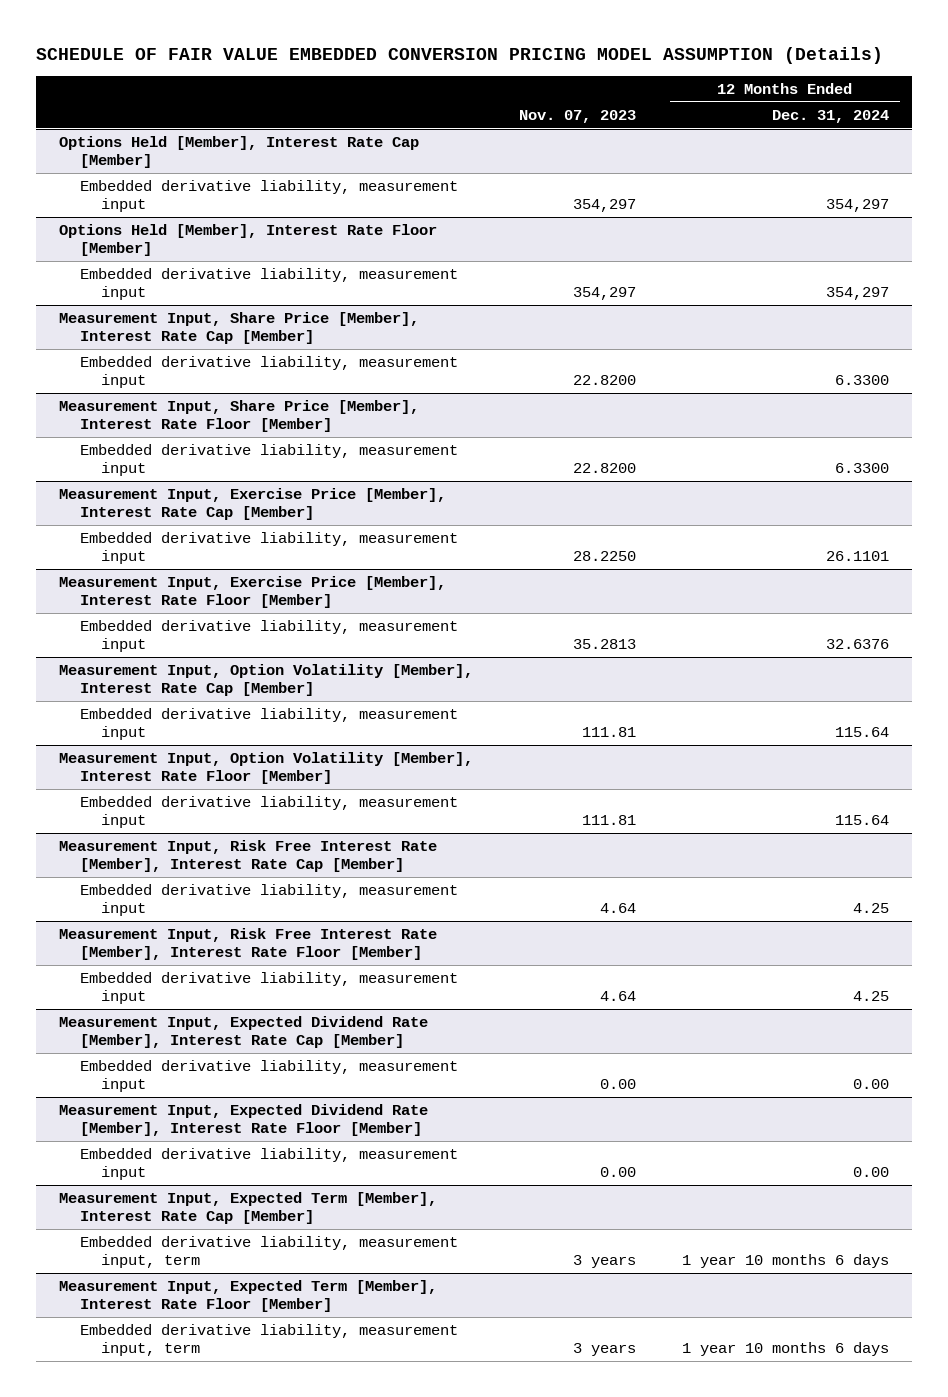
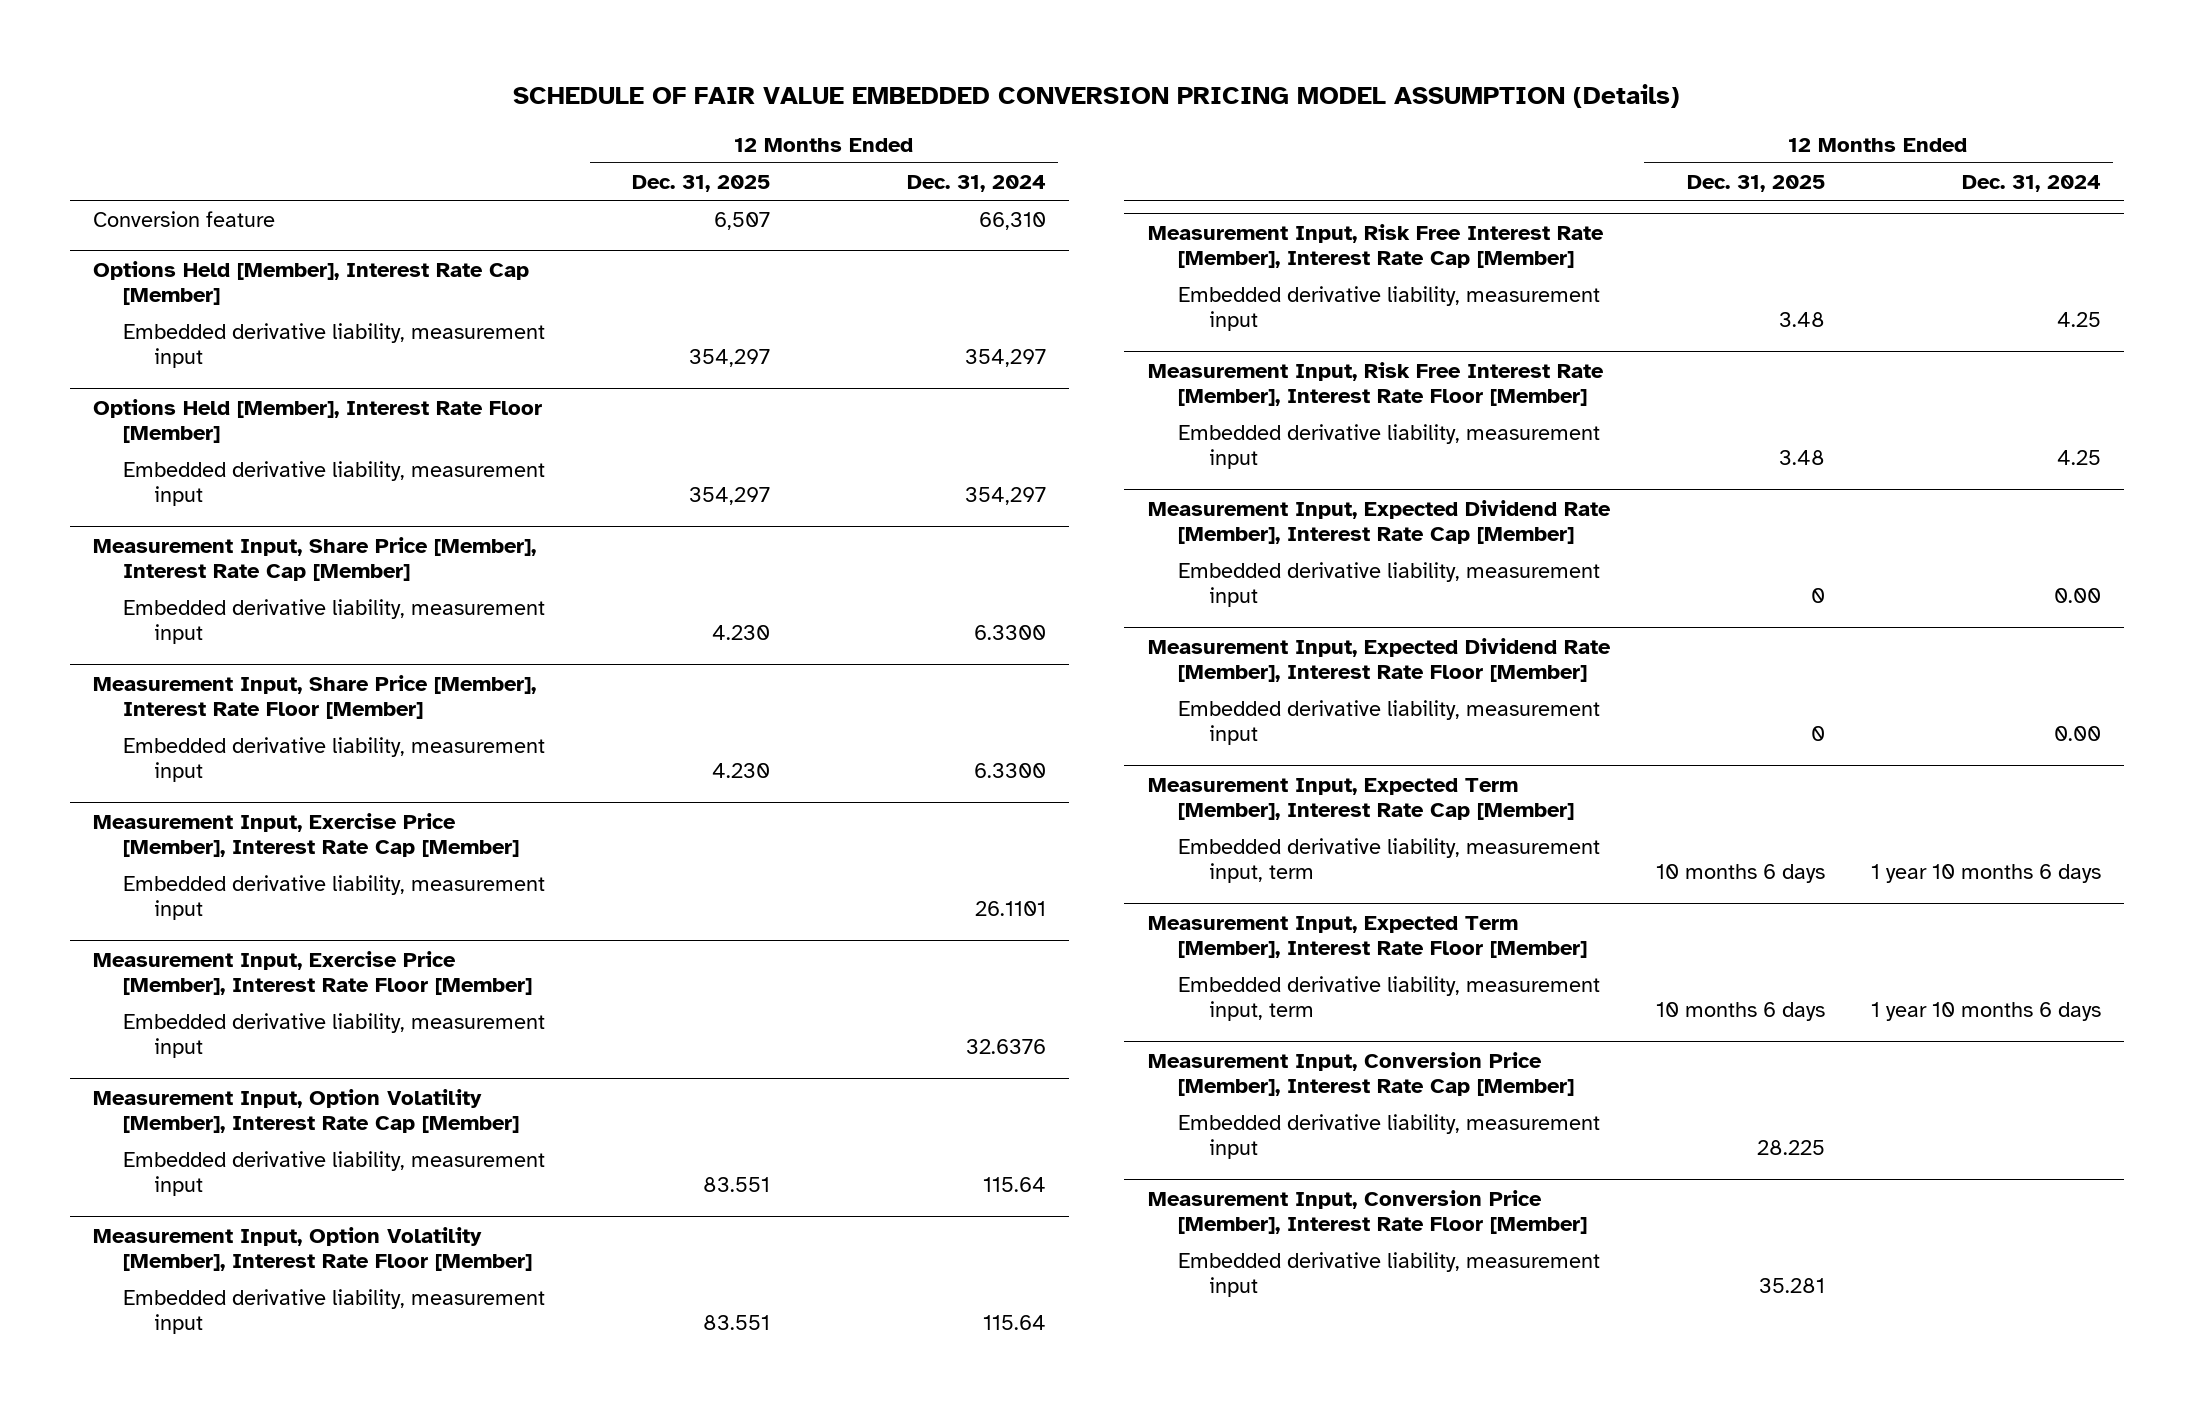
- | Nov. 07, 2023 | 12 Months Ended Dec. 31, 2024
+ | 12 Months Ended Dec. 31, 2025 | 12 Months Ended Dec. 31, 2024
+ Conversion feature | 6,507 | 66,310
+ Measurement Input, Conversion Price [Member], Interest Rate Cap [Member]
+ Embedded derivative liability, measurement input | 28.225 |
+ Measurement Input, Conversion Price [Member], Interest Rate Floor [Member]
+ Embedded derivative liability, measurement input | 35.281 |

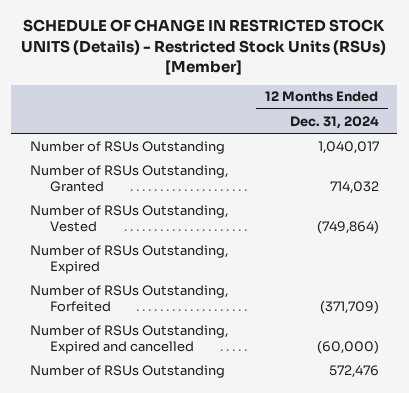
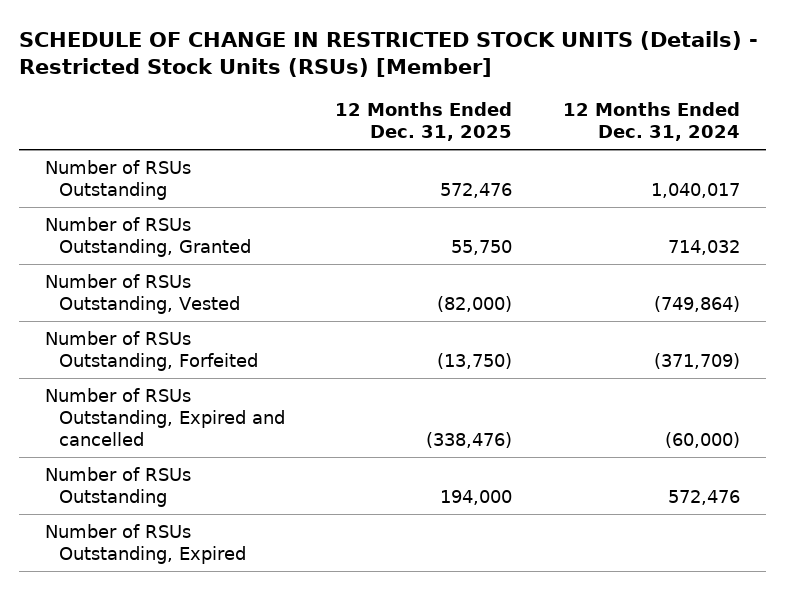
- | 12 Months Ended Dec. 31, 2024
+ | 12 Months Ended Dec. 31, 2025 | 12 Months Ended Dec. 31, 2024
moved down: Number of RSUs Outstanding, Expired

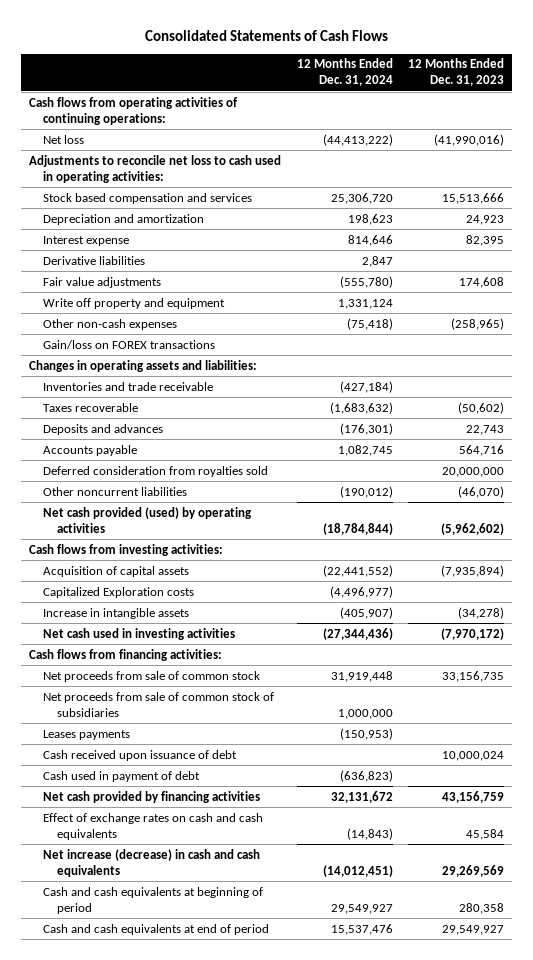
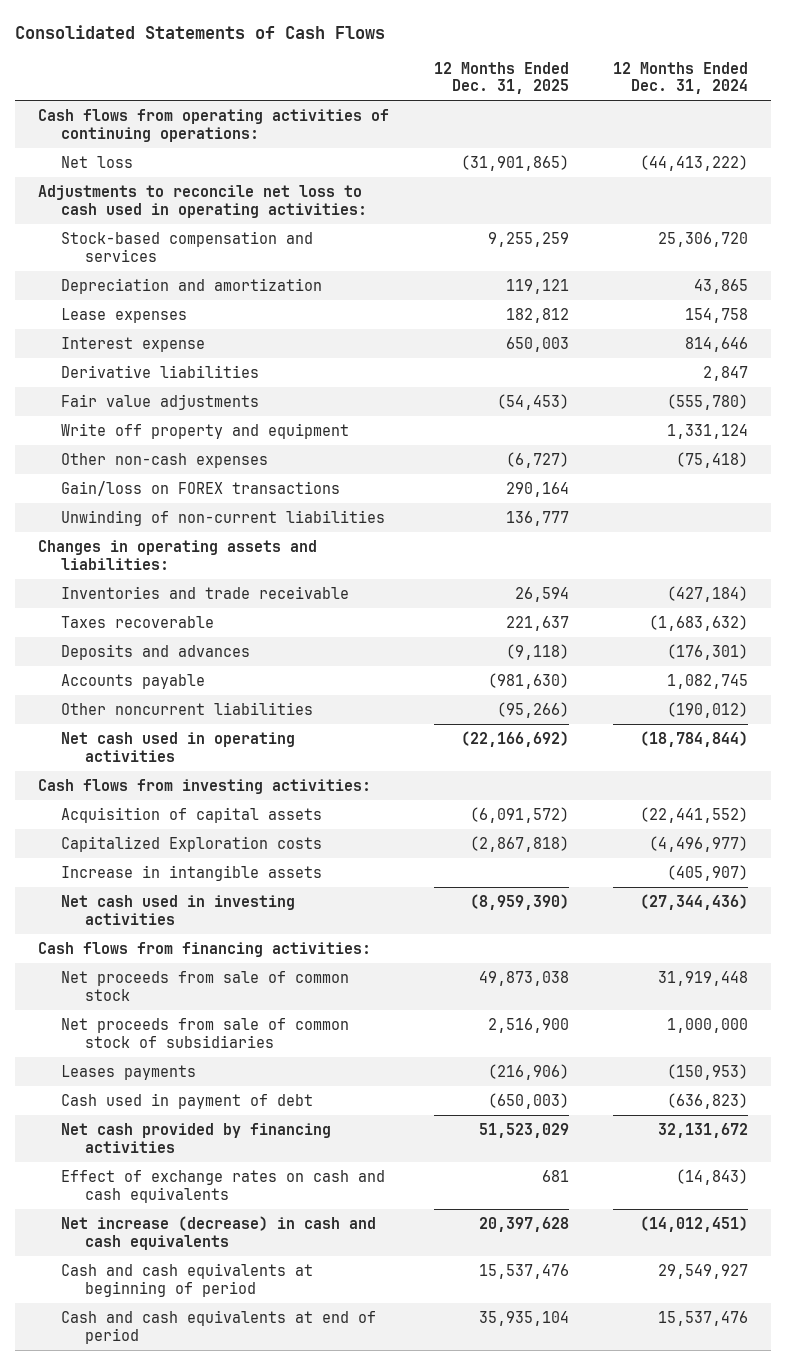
- | 12 Months Ended Dec. 31, 2024 | 12 Months Ended Dec. 31, 2023
+ | 12 Months Ended Dec. 31, 2025 | 12 Months Ended Dec. 31, 2024
- Stock based compensation and services | 25,306,720 | 15,513,666
- Depreciation and amortization | 198,623 | 24,923
+ Stock-based compensation and services | 9,255,259 | 25,306,720
+ Depreciation and amortization | 119,121 | 43,865
+ Lease expenses | 182,812 | 154,758
+ Unwinding of non-current liabilities | 136,777 |
- Deferred consideration from royalties sold | | 20,000,000
- Net cash provided (used) by operating activities | (18,784,844) | (5,962,602)
+ Net cash used in operating activities | (22,166,692) | (18,784,844)
- Cash received upon issuance of debt | | 10,000,024

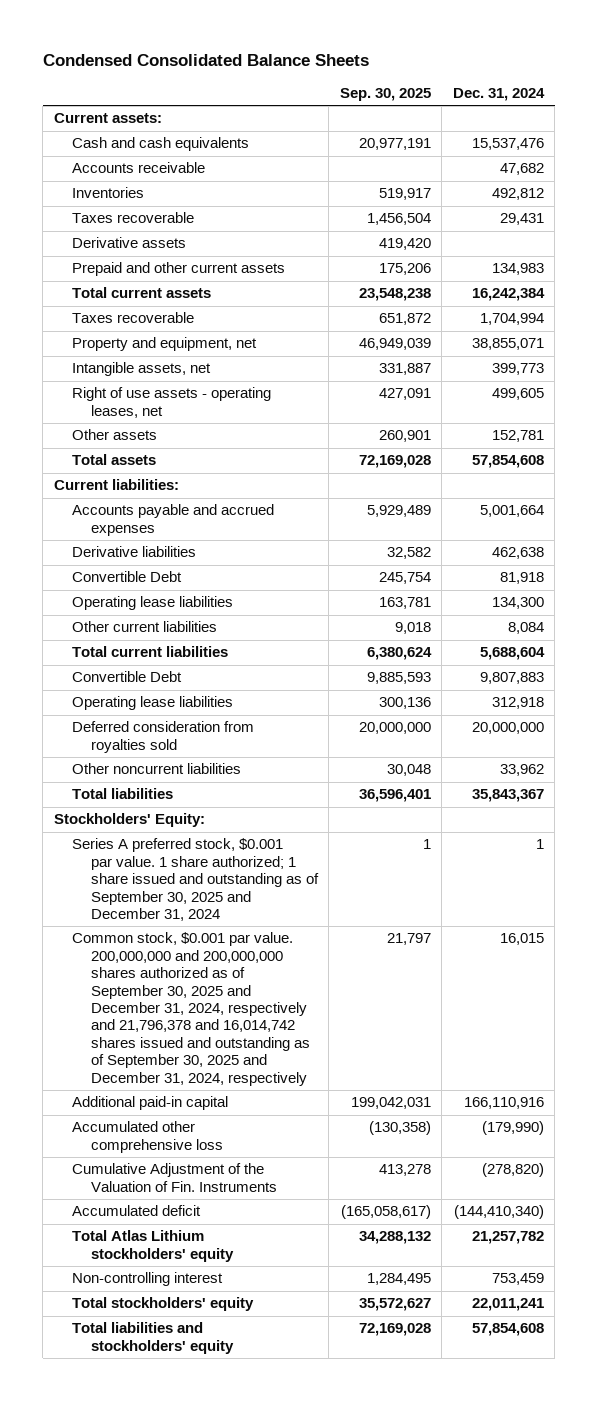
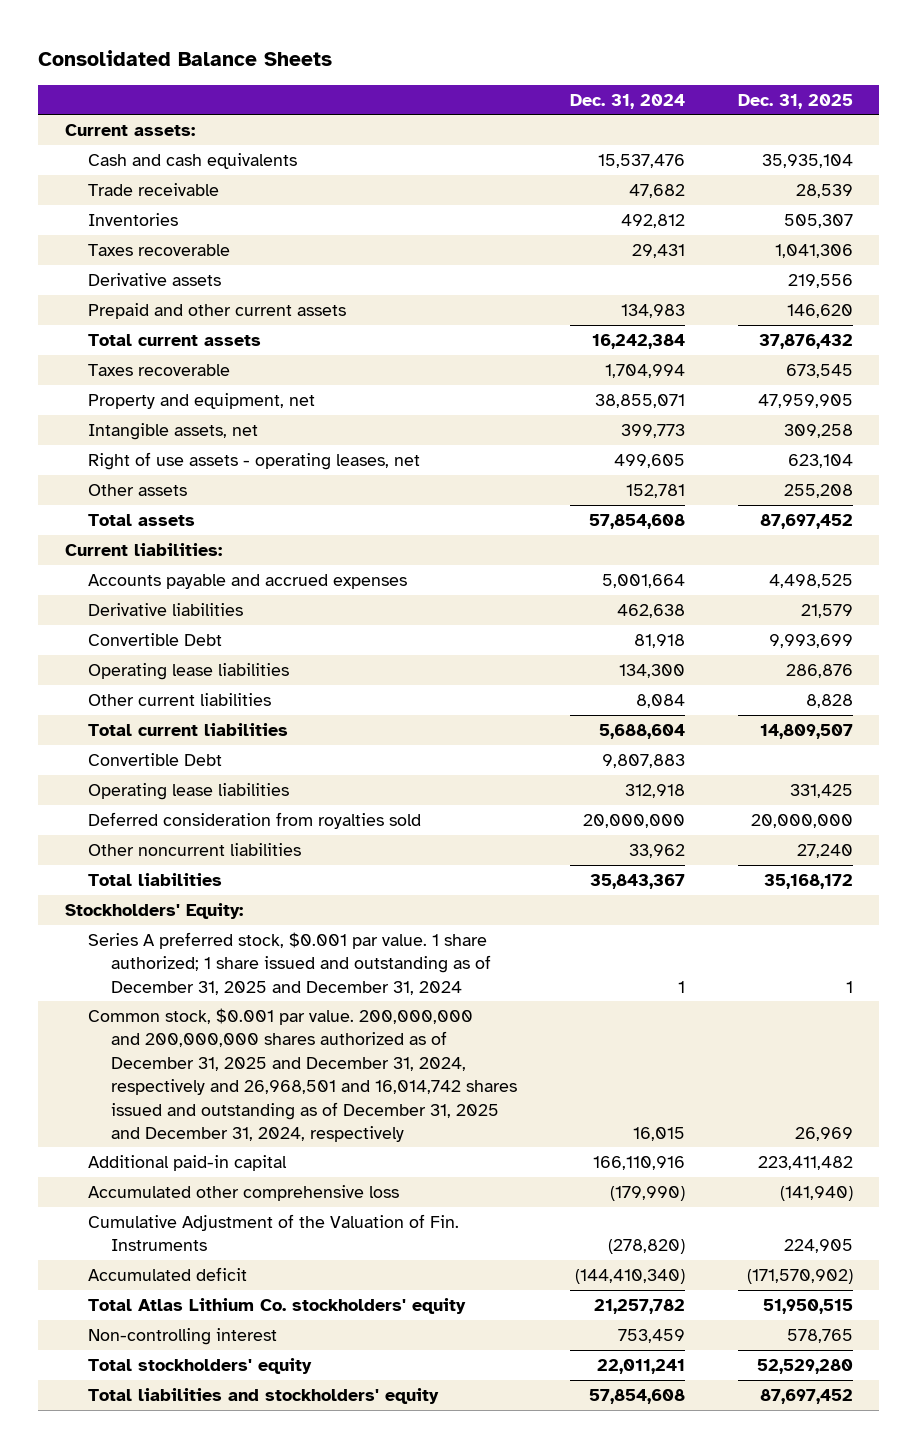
- Condensed Consolidated Balance Sheets
+ Consolidated Balance Sheets
- | Sep. 30, 2025 | Dec. 31, 2024
+ | Dec. 31, 2024 | Dec. 31, 2025
- Accounts receivable | | 47,682
+ Trade receivable | 47,682 | 28,539
- Series A preferred stock, $0.001 par value. 1 share authorized; 1 share issued and outstanding as of September 30, 2025 and December 31, 2024 | 1 | 1
- Common stock, $0.001 par value. 200,000,000 and 200,000,000 shares authorized as of September 30, 2025 and December 31, 2024, respectively and 21,796,378 and 16,014,742 shares issued and outstanding as of September 30, 2025 and December 31, 2024, respectively | 21,797 | 16,015
+ Series A preferred stock, $0.001 par value. 1 share authorized; 1 share issued and outstanding as of December 31, 2025 and December 31, 2024 | 1 | 1
+ Common stock, $0.001 par value. 200,000,000 and 200,000,000 shares authorized as of December 31, 2025 and December 31, 2024, respectively and 26,968,501 and 16,014,742 shares issued and outstanding as of December 31, 2025 and December 31, 2024, respectively | 16,015 | 26,969
- Total Atlas Lithium stockholders' equity | 34,288,132 | 21,257,782
+ Total Atlas Lithium Co. stockholders' equity | 21,257,782 | 51,950,515

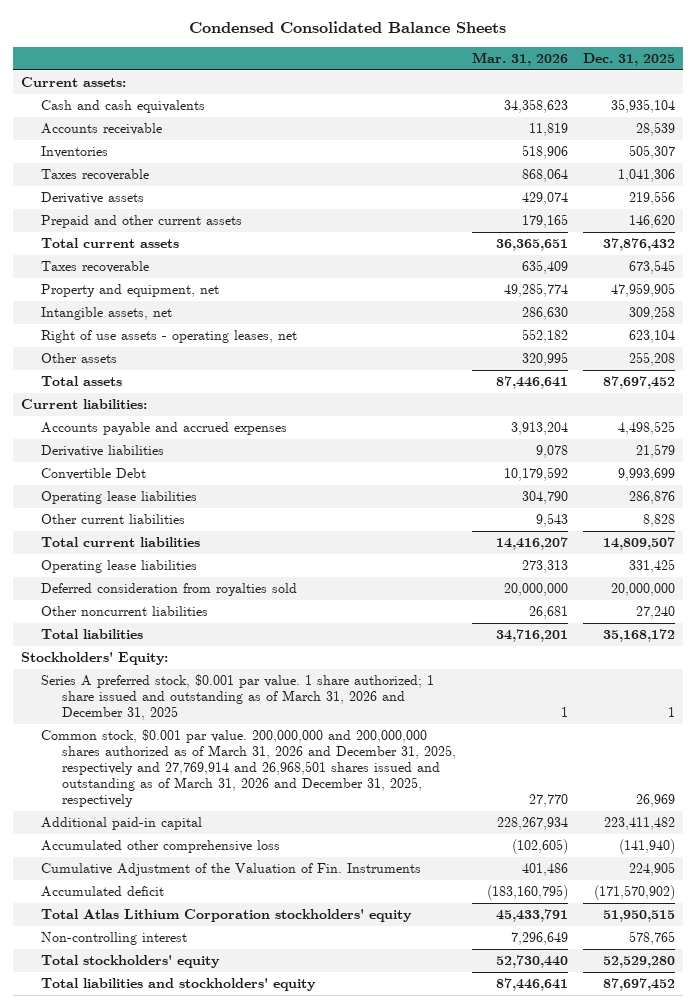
- Consolidated Balance Sheets
+ Condensed Consolidated Balance Sheets
- | Dec. 31, 2024 | Dec. 31, 2025
+ | Mar. 31, 2026 | Dec. 31, 2025
- Trade receivable | 47,682 | 28,539
+ Accounts receivable | 11,819 | 28,539
- Convertible Debt | 9,807,883 |
- Series A preferred stock, $0.001 par value. 1 share authorized; 1 share issued and outstanding as of December 31, 2025 and December 31, 2024 | 1 | 1
- Common stock, $0.001 par value. 200,000,000 and 200,000,000 shares authorized as of December 31, 2025 and December 31, 2024, respectively and 26,968,501 and 16,014,742 shares issued and outstanding as of December 31, 2025 and December 31, 2024, respectively | 16,015 | 26,969
+ Series A preferred stock, $0.001 par value. 1 share authorized; 1 share issued and outstanding as of March 31, 2026 and December 31, 2025 | 1 | 1
+ Common stock, $0.001 par value. 200,000,000 and 200,000,000 shares authorized as of March 31, 2026 and December 31, 2025, respectively and 27,769,914 and 26,968,501 shares issued and outstanding as of March 31, 2026 and December 31, 2025, respectively | 27,770 | 26,969
- Total Atlas Lithium Co. stockholders' equity | 21,257,782 | 51,950,515
+ Total Atlas Lithium Corporation stockholders' equity | 45,433,791 | 51,950,515

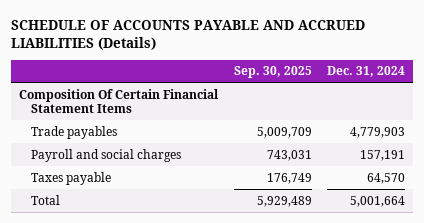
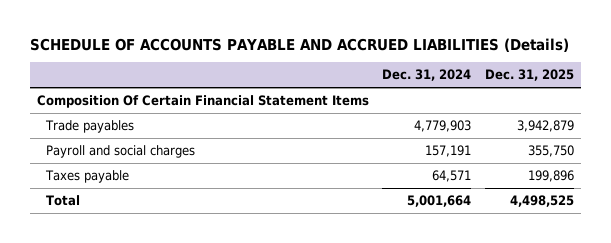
- | Sep. 30, 2025 | Dec. 31, 2024
+ | Dec. 31, 2024 | Dec. 31, 2025
- Taxes payable | 176,749 | 64,570
+ Taxes payable | 64,571 | 199,896

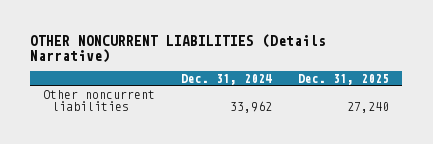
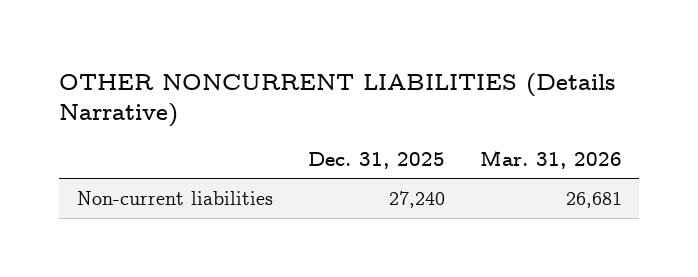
- | Dec. 31, 2024 | Dec. 31, 2025
+ | Dec. 31, 2025 | Mar. 31, 2026
- Other noncurrent liabilities | 33,962 | 27,240
+ Non-current liabilities | 27,240 | 26,681

